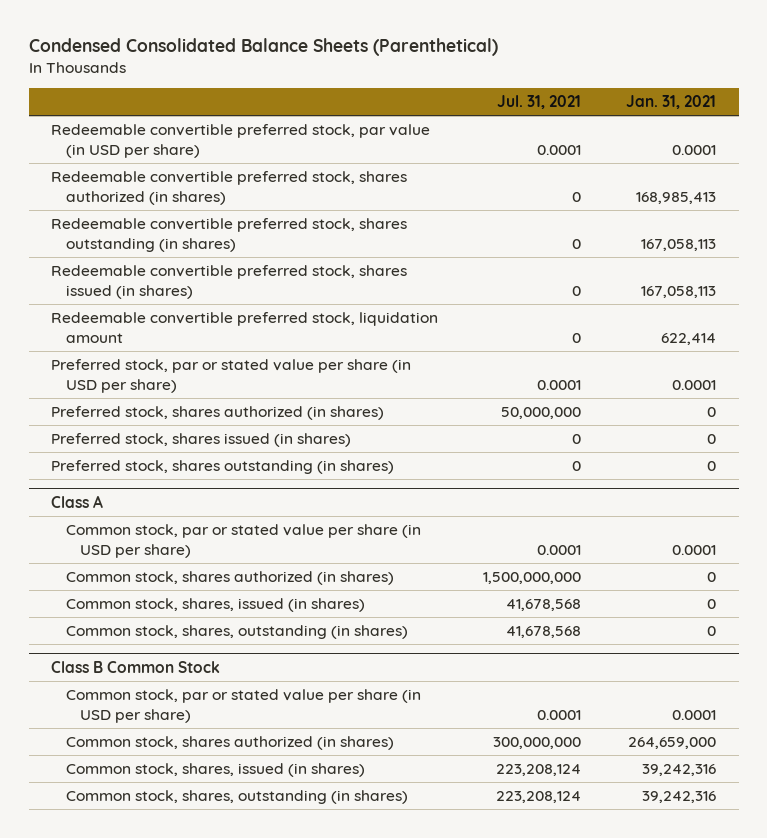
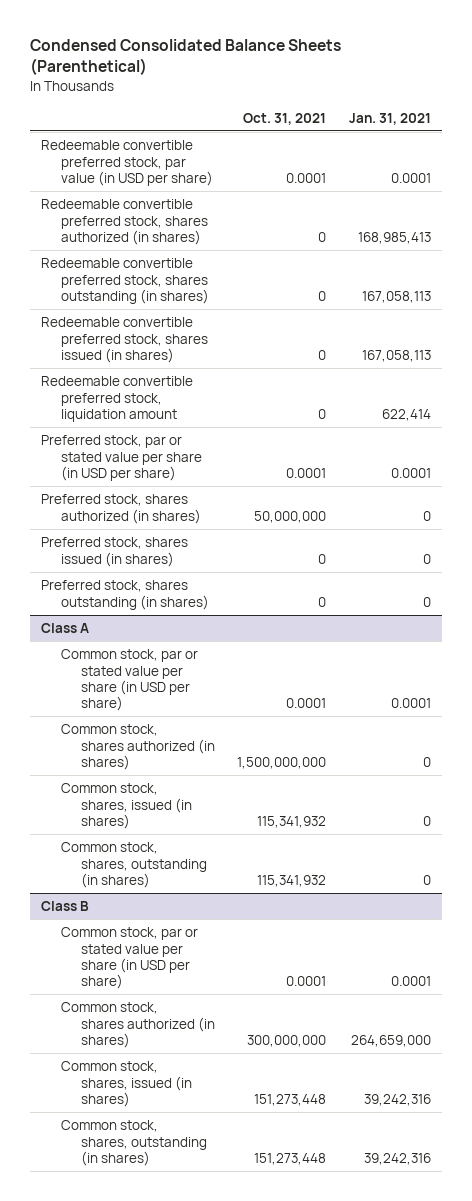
- | Jul. 31, 2021 | Jan. 31, 2021
+ | Oct. 31, 2021 | Jan. 31, 2021
- Class B Common Stock
+ Class B

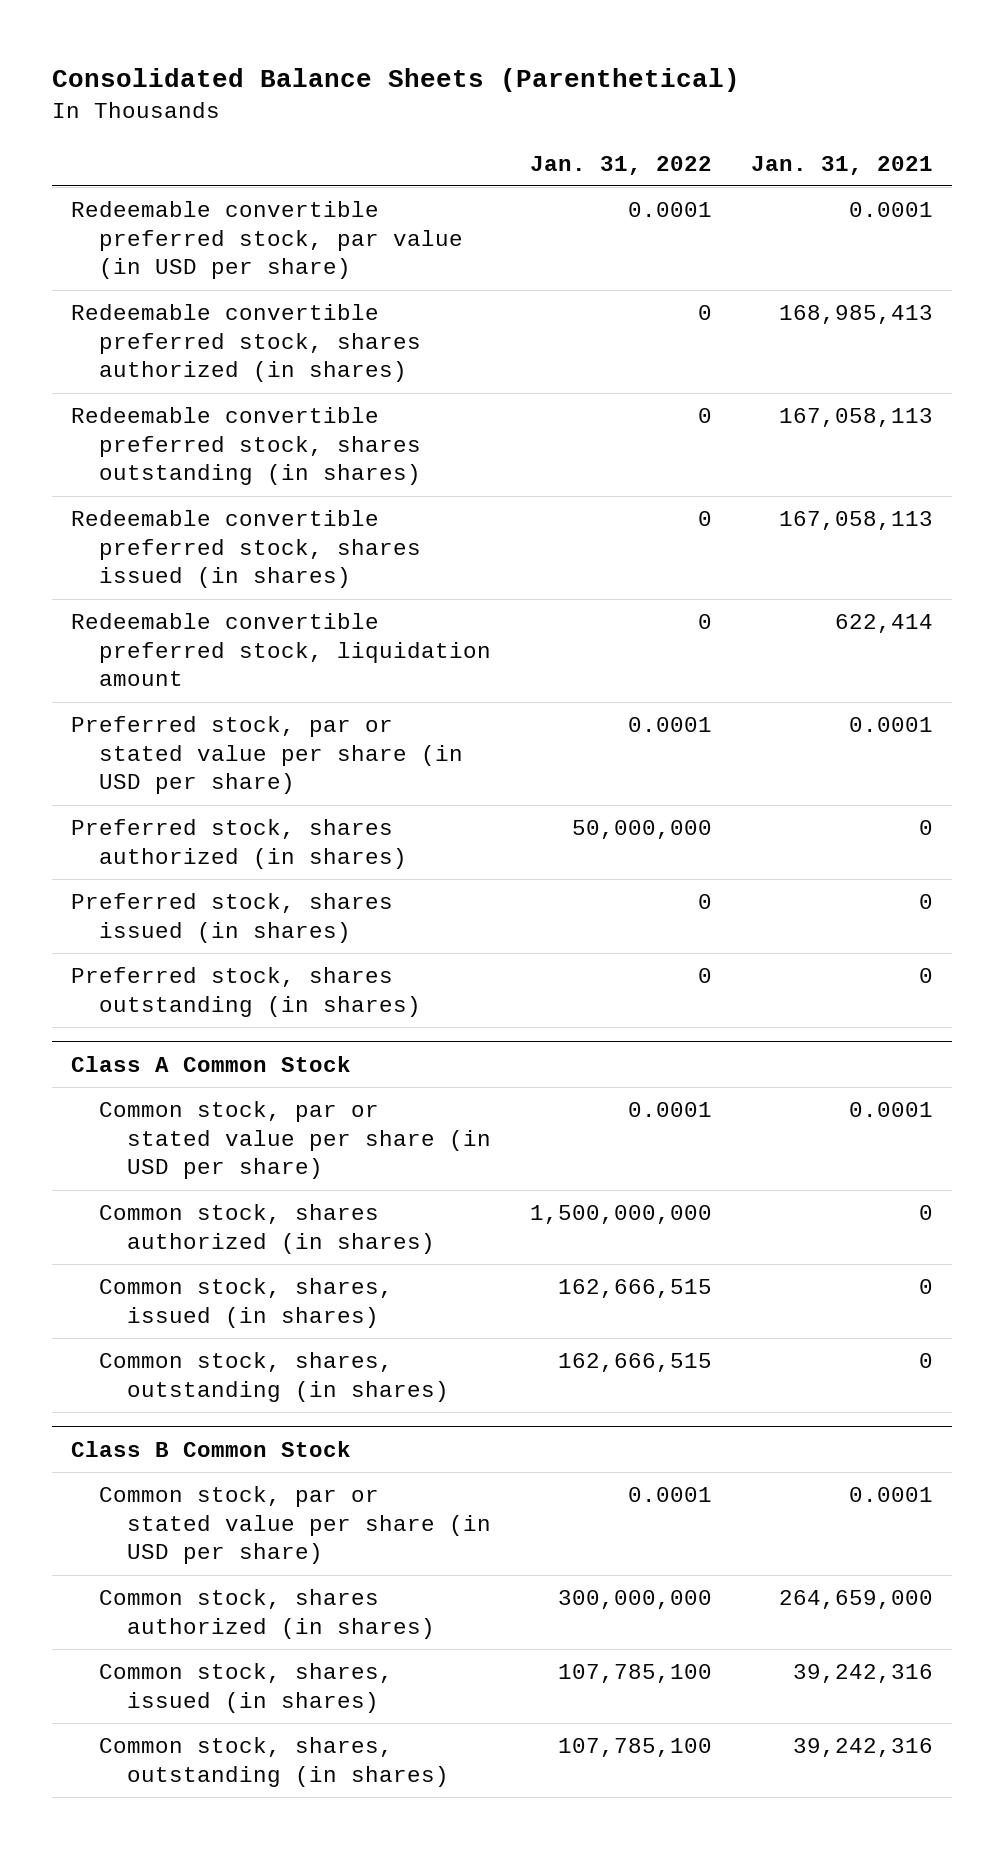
- Condensed Consolidated Balance Sheets (Parenthetical)
+ Consolidated Balance Sheets (Parenthetical)
- | Oct. 31, 2021 | Jan. 31, 2021
+ | Jan. 31, 2022 | Jan. 31, 2021
- Class A
+ Class A Common Stock
- Class B
+ Class B Common Stock

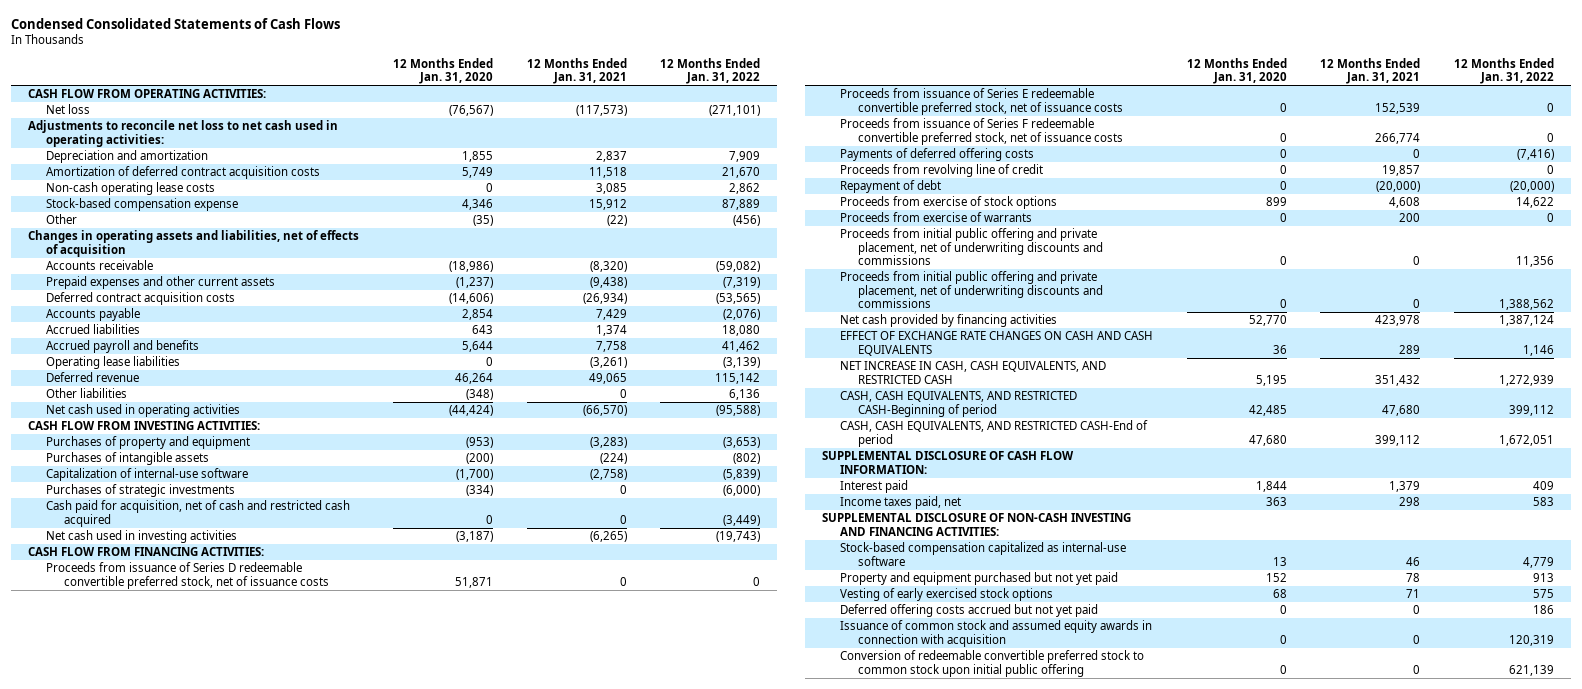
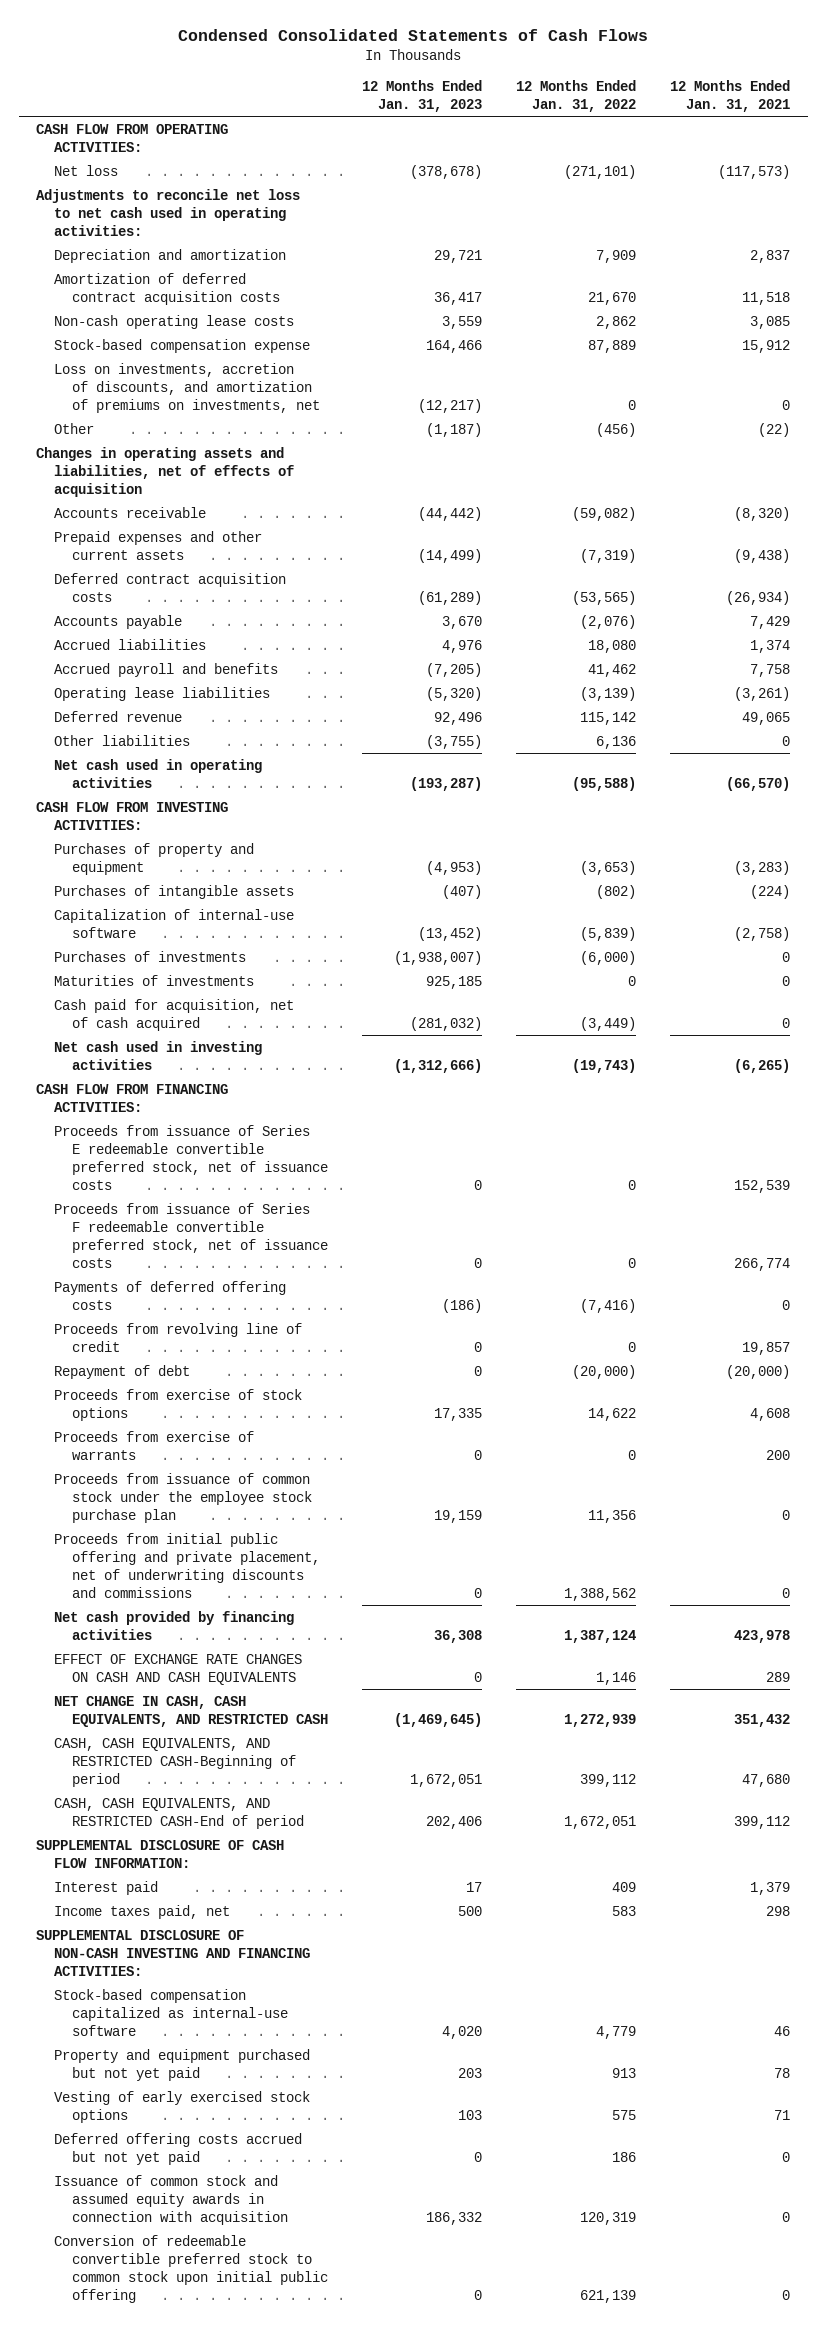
- | 12 Months Ended Jan. 31, 2020 | 12 Months Ended Jan. 31, 2021 | 12 Months Ended Jan. 31, 2022
+ | 12 Months Ended Jan. 31, 2023 | 12 Months Ended Jan. 31, 2022 | 12 Months Ended Jan. 31, 2021
+ Loss on investments, accretion of discounts, and amortization of premiums on investments, net | (12,217) | 0 | 0
- Purchases of strategic investments | (334) | 0 | (6,000)
- Cash paid for acquisition, net of cash and restricted cash acquired | 0 | 0 | (3,449)
+ Purchases of investments | (1,938,007) | (6,000) | 0
+ Maturities of investments | 925,185 | 0 | 0
+ Cash paid for acquisition, net of cash acquired | (281,032) | (3,449) | 0
- Proceeds from issuance of Series D redeemable convertible preferred stock, net of issuance costs | 51,871 | 0 | 0
- Proceeds from initial public offering and private placement, net of underwriting discounts and commissions | 0 | 0 | 11,356
+ Proceeds from issuance of common stock under the employee stock purchase plan | 19,159 | 11,356 | 0
- NET INCREASE IN CASH, CASH EQUIVALENTS, AND RESTRICTED CASH | 5,195 | 351,432 | 1,272,939
+ NET CHANGE IN CASH, CASH EQUIVALENTS, AND RESTRICTED CASH | (1,469,645) | 1,272,939 | 351,432

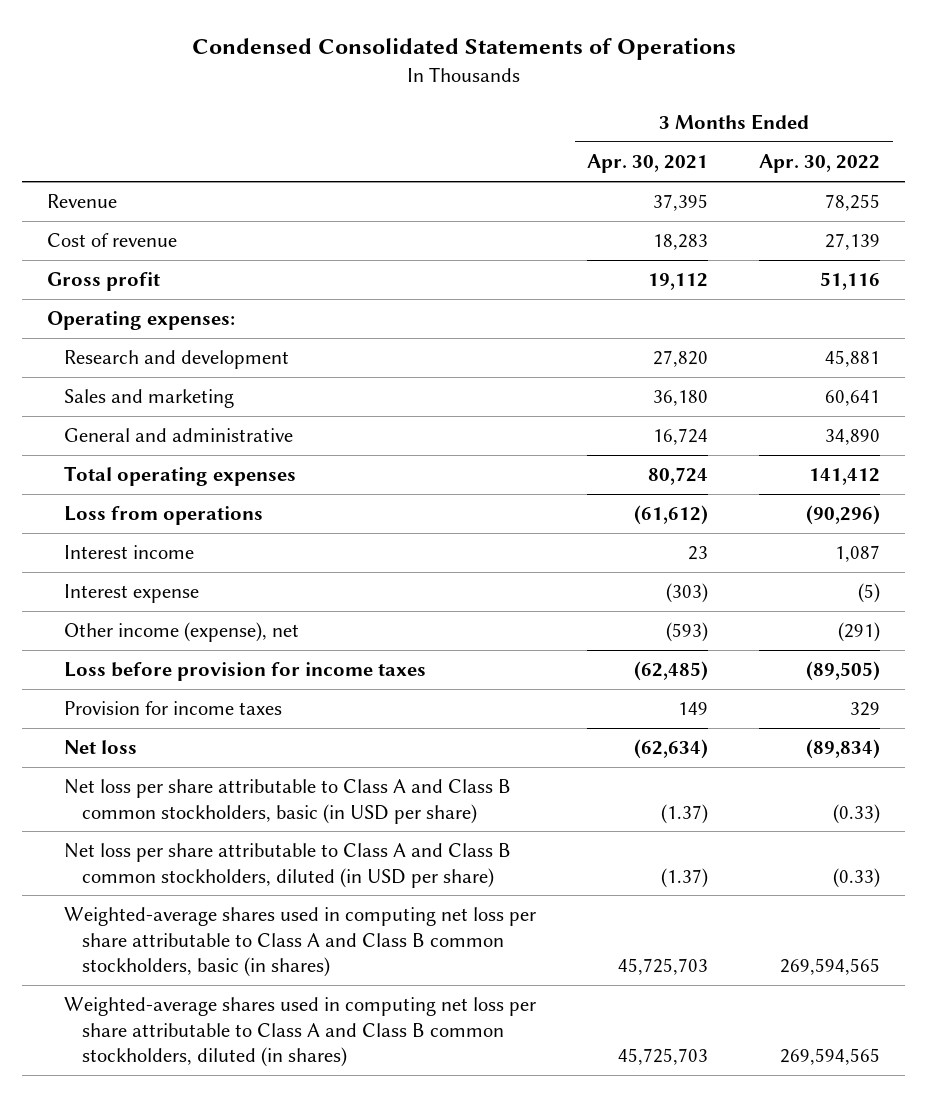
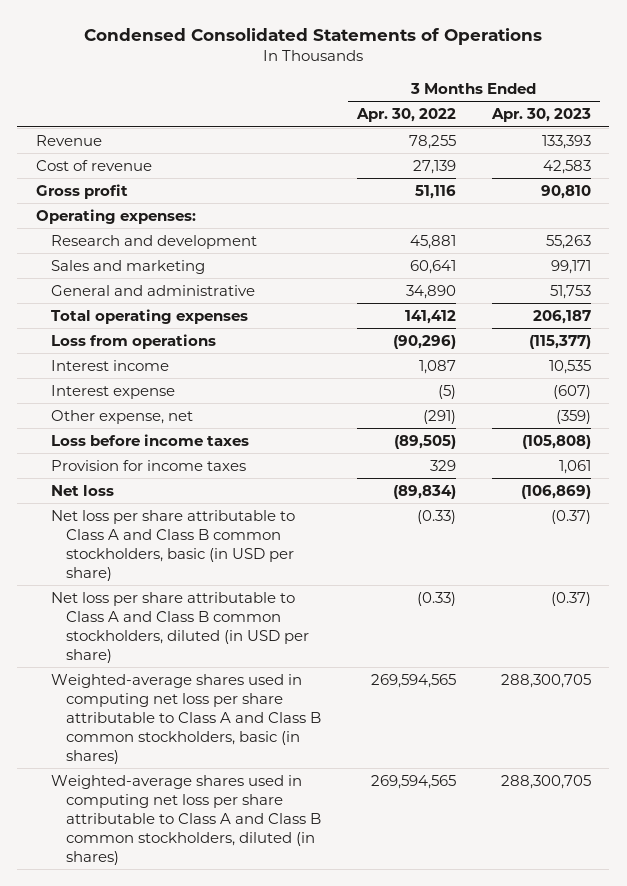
- | 3 Months Ended Apr. 30, 2021 | 3 Months Ended Apr. 30, 2022
+ | 3 Months Ended Apr. 30, 2022 | 3 Months Ended Apr. 30, 2023
- Other income (expense), net | (593) | (291)
- Loss before provision for income taxes | (62,485) | (89,505)
+ Other expense, net | (291) | (359)
+ Loss before income taxes | (89,505) | (105,808)

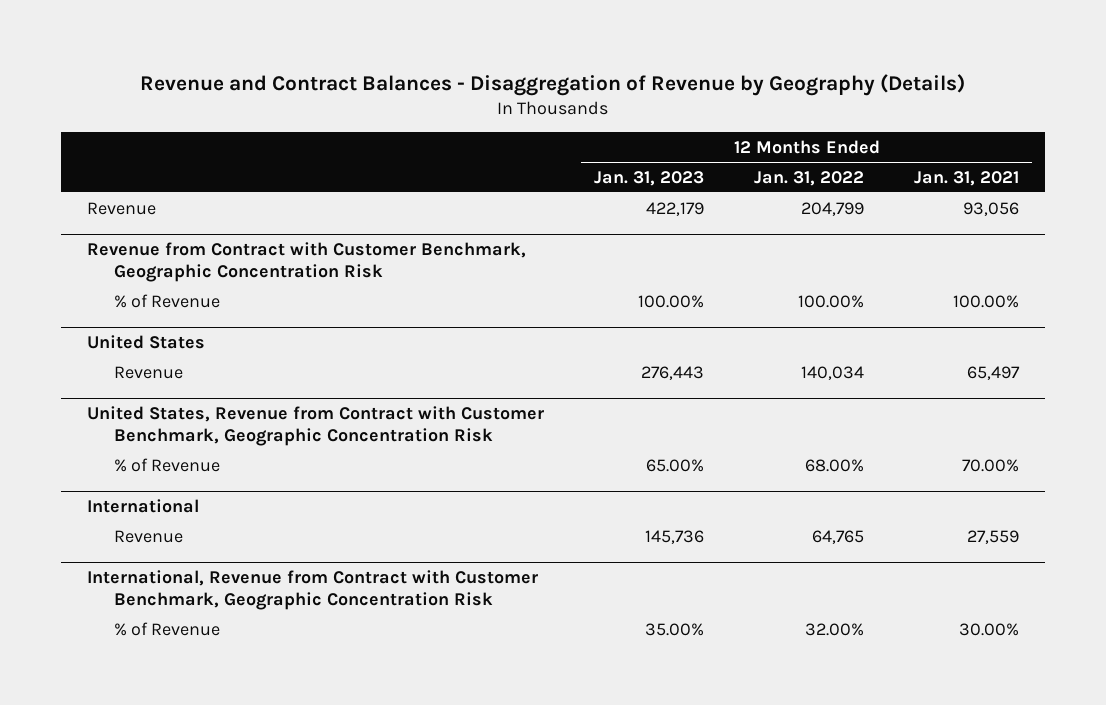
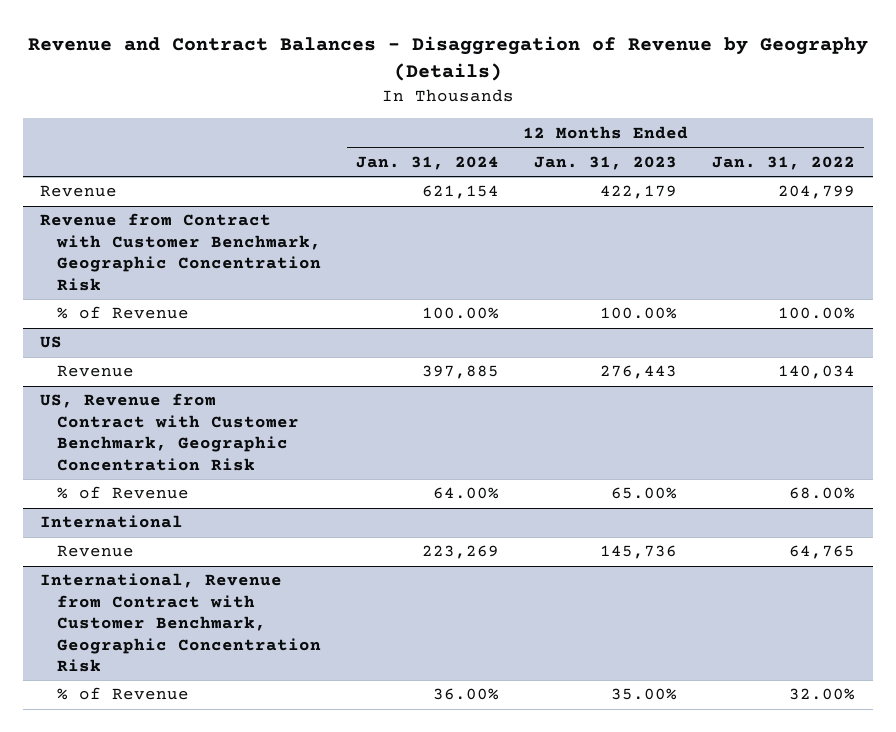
- | 12 Months Ended Jan. 31, 2023 | 12 Months Ended Jan. 31, 2022 | 12 Months Ended Jan. 31, 2021
+ | 12 Months Ended Jan. 31, 2024 | 12 Months Ended Jan. 31, 2023 | 12 Months Ended Jan. 31, 2022
- United States
+ US
- United States, Revenue from Contract with Customer Benchmark, Geographic Concentration Risk
+ US, Revenue from Contract with Customer Benchmark, Geographic Concentration Risk

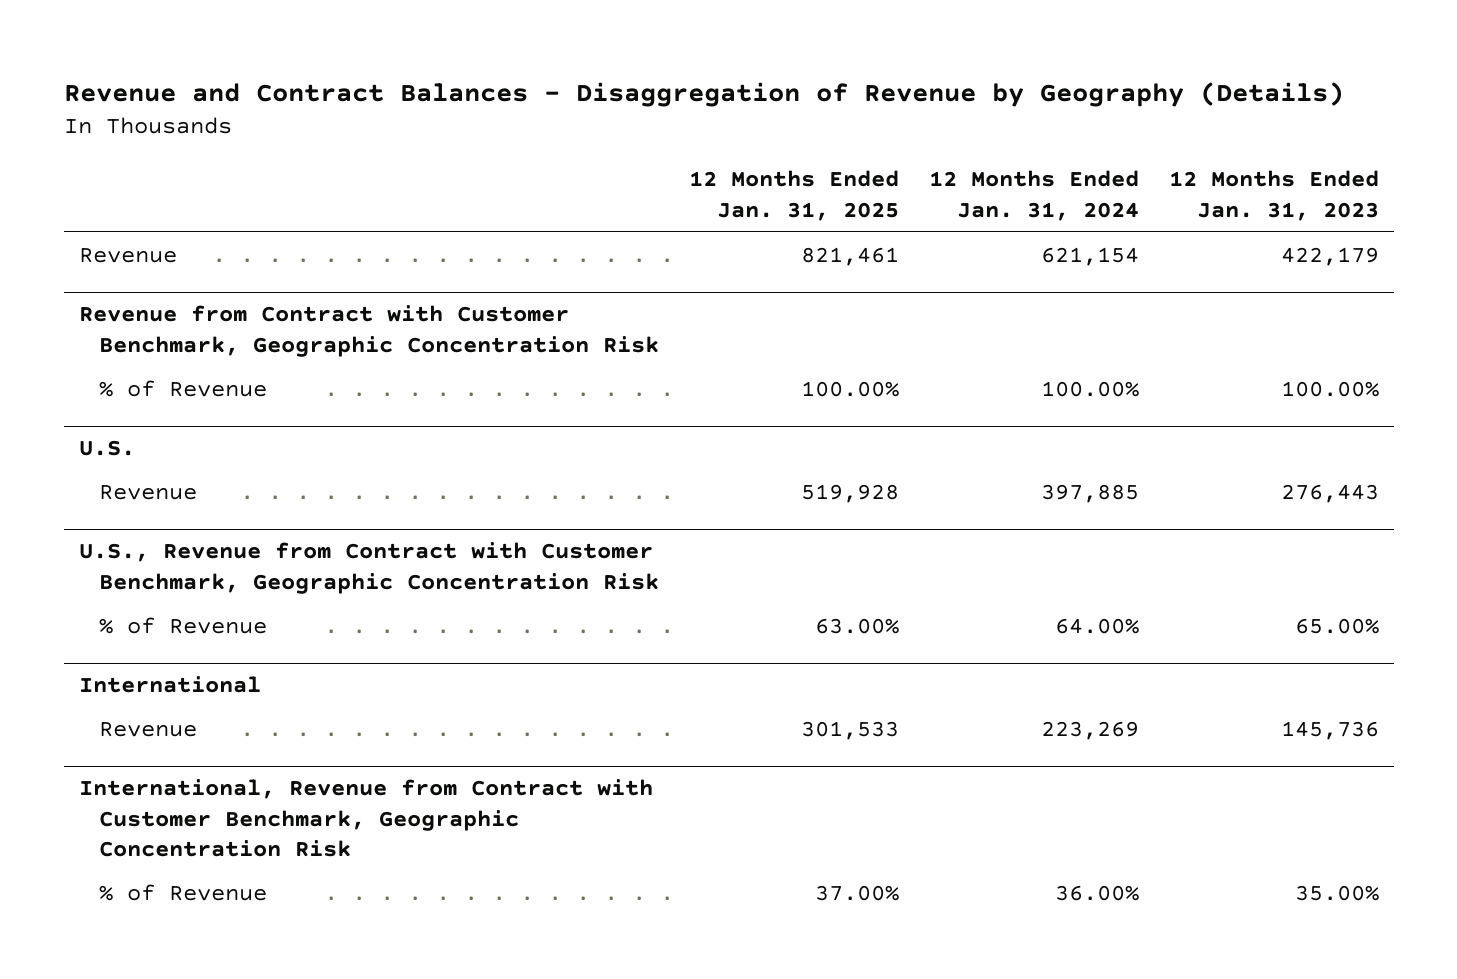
- | 12 Months Ended Jan. 31, 2024 | 12 Months Ended Jan. 31, 2023 | 12 Months Ended Jan. 31, 2022
+ | 12 Months Ended Jan. 31, 2025 | 12 Months Ended Jan. 31, 2024 | 12 Months Ended Jan. 31, 2023
- US
+ U.S.
- US, Revenue from Contract with Customer Benchmark, Geographic Concentration Risk
+ U.S., Revenue from Contract with Customer Benchmark, Geographic Concentration Risk

